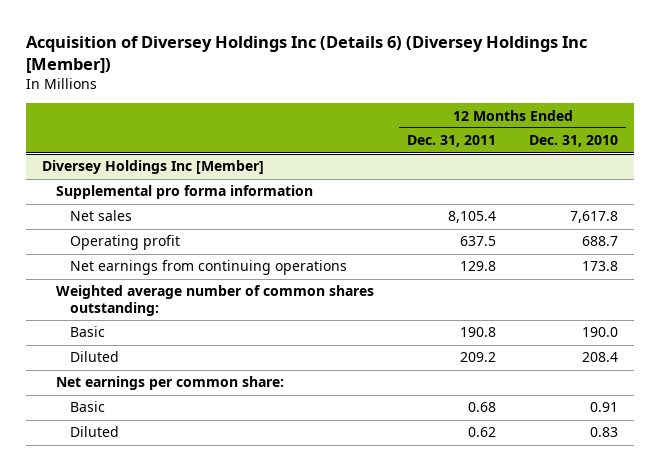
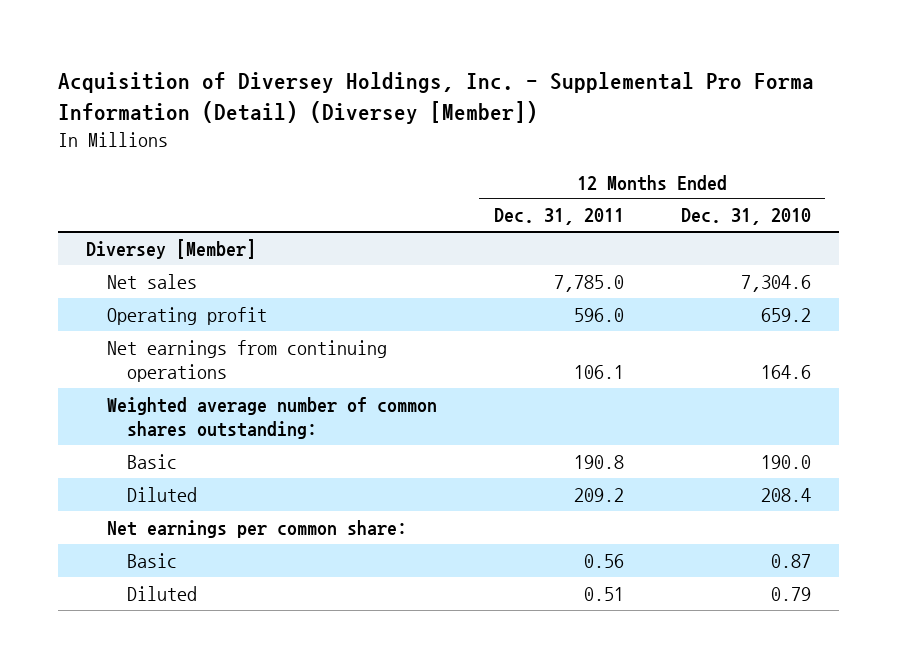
- Acquisition of Diversey Holdings Inc (Details 6) (Diversey Holdings Inc [Member])
+ Acquisition of Diversey Holdings, Inc. - Supplemental Pro Forma Information (Detail) (Diversey [Member])
- Diversey Holdings Inc [Member]
- Supplemental pro forma information
- Net sales | 8,105.4 | 7,617.8
- Operating profit | 637.5 | 688.7
- Net earnings from continuing operations | 129.8 | 173.8
+ Diversey [Member]
+ Net sales | 7,785.0 | 7,304.6
+ Operating profit | 596.0 | 659.2
+ Net earnings from continuing operations | 106.1 | 164.6
- Basic | 0.68 | 0.91
- Diluted | 0.62 | 0.83
+ Basic | 0.56 | 0.87
+ Diluted | 0.51 | 0.79

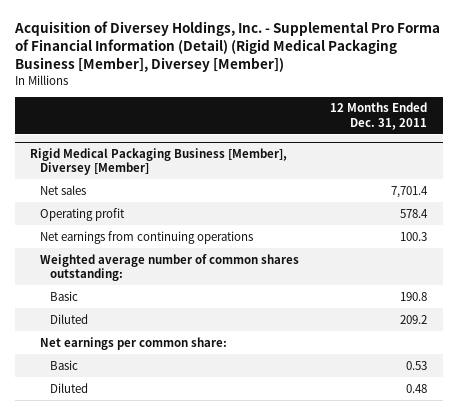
- Acquisition of Diversey Holdings, Inc. - Supplemental Pro Forma Information (Detail) (Diversey [Member])
+ Acquisition of Diversey Holdings, Inc. - Supplemental Pro Forma of Financial Information (Detail) (Rigid Medical Packaging Business [Member], Diversey [Member])
- | 12 Months Ended Dec. 31, 2011 | 12 Months Ended Dec. 31, 2010
+ | 12 Months Ended Dec. 31, 2011
- Diversey [Member]
- Net sales | 7,785.0 | 7,304.6
- Operating profit | 596.0 | 659.2
- Net earnings from continuing operations | 106.1 | 164.6
+ Rigid Medical Packaging Business [Member], Diversey [Member]
+ Net sales | 7,701.4
+ Operating profit | 578.4
+ Net earnings from continuing operations | 100.3
- Basic | 0.56 | 0.87
- Diluted | 0.51 | 0.79
+ Basic | 0.53
+ Diluted | 0.48

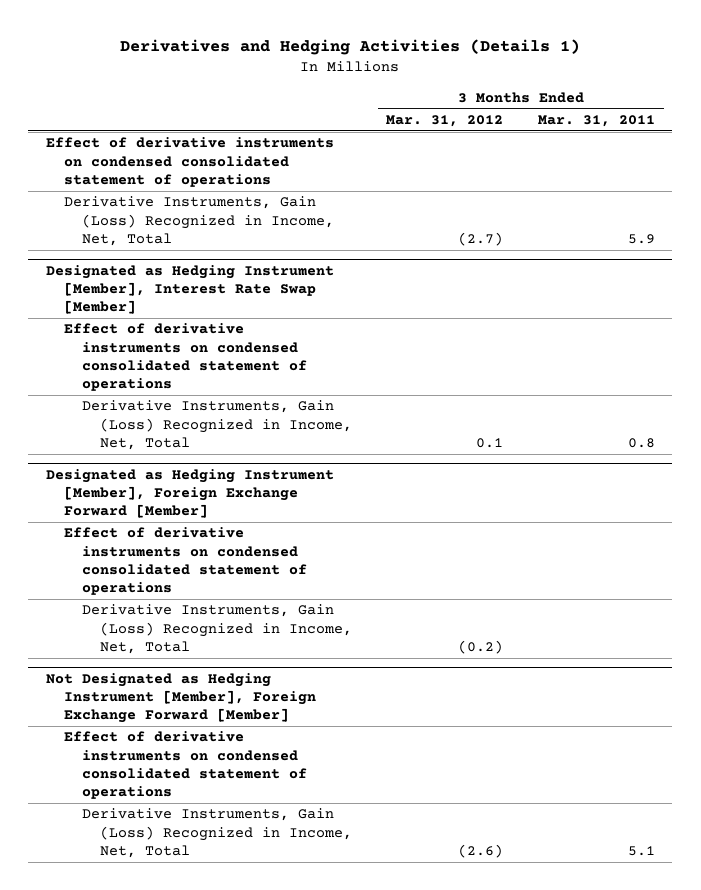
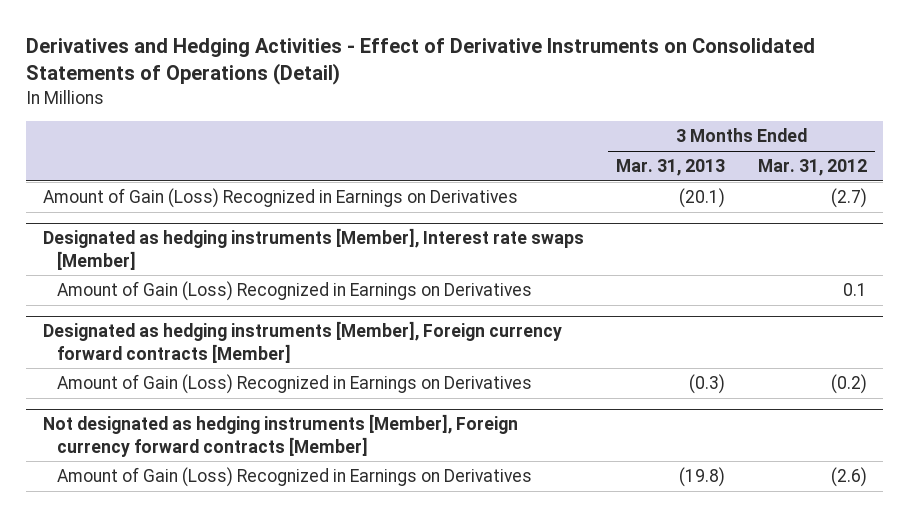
- Derivatives and Hedging Activities (Details 1)
+ Derivatives and Hedging Activities - Effect of Derivative Instruments on Consolidated Statements of Operations (Detail)
- | 3 Months Ended Mar. 31, 2012 | 3 Months Ended Mar. 31, 2011
+ | 3 Months Ended Mar. 31, 2013 | 3 Months Ended Mar. 31, 2012
- Effect of derivative instruments on condensed consolidated statement of operations
- Derivative Instruments, Gain (Loss) Recognized in Income, Net, Total | (2.7) | 5.9
- Designated as Hedging Instrument [Member], Interest Rate Swap [Member]
- Effect of derivative instruments on condensed consolidated statement of operations
- Derivative Instruments, Gain (Loss) Recognized in Income, Net, Total | 0.1 | 0.8
- Designated as Hedging Instrument [Member], Foreign Exchange Forward [Member]
- Effect of derivative instruments on condensed consolidated statement of operations
- Derivative Instruments, Gain (Loss) Recognized in Income, Net, Total | (0.2) |
- Not Designated as Hedging Instrument [Member], Foreign Exchange Forward [Member]
- Effect of derivative instruments on condensed consolidated statement of operations
- Derivative Instruments, Gain (Loss) Recognized in Income, Net, Total | (2.6) | 5.1
+ Amount of Gain (Loss) Recognized in Earnings on Derivatives | (20.1) | (2.7)
+ Designated as hedging instruments [Member], Interest rate swaps [Member]
+ Amount of Gain (Loss) Recognized in Earnings on Derivatives | | 0.1
+ Designated as hedging instruments [Member], Foreign currency forward contracts [Member]
+ Amount of Gain (Loss) Recognized in Earnings on Derivatives | (0.3) | (0.2)
+ Not designated as hedging instruments [Member], Foreign currency forward contracts [Member]
+ Amount of Gain (Loss) Recognized in Earnings on Derivatives | (19.8) | (2.6)

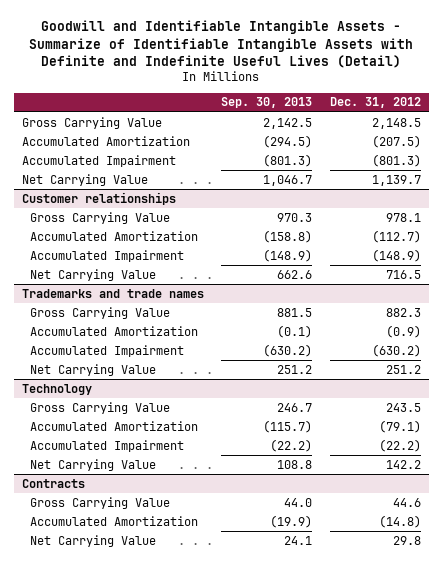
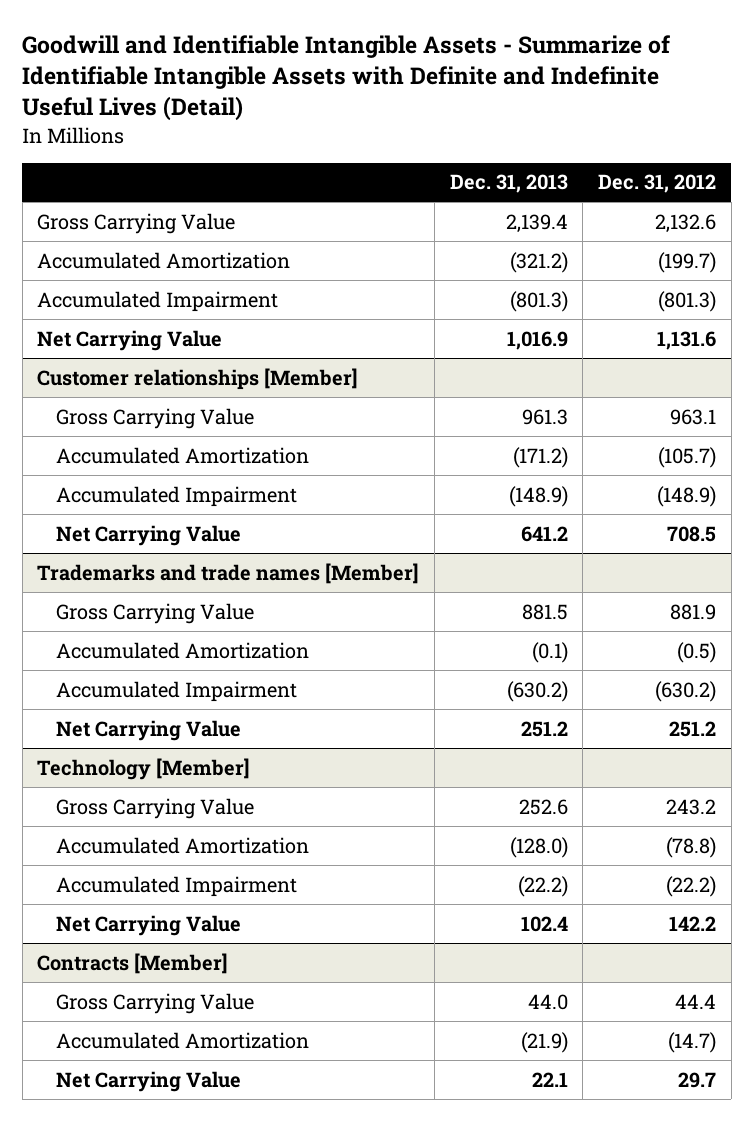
- | Sep. 30, 2013 | Dec. 31, 2012
+ | Dec. 31, 2013 | Dec. 31, 2012
- Gross Carrying Value | 2,142.5 | 2,148.5
- Accumulated Amortization | (294.5) | (207.5)
+ Gross Carrying Value | 2,139.4 | 2,132.6
+ Accumulated Amortization | (321.2) | (199.7)
- Net Carrying Value | 1,046.7 | 1,139.7
- Customer relationships
- Gross Carrying Value | 970.3 | 978.1
- Accumulated Amortization | (158.8) | (112.7)
+ Net Carrying Value | 1,016.9 | 1,131.6
+ Customer relationships [Member]
+ Gross Carrying Value | 961.3 | 963.1
+ Accumulated Amortization | (171.2) | (105.7)
- Net Carrying Value | 662.6 | 716.5
- Trademarks and trade names
- Gross Carrying Value | 881.5 | 882.3
- Accumulated Amortization | (0.1) | (0.9)
+ Net Carrying Value | 641.2 | 708.5
+ Trademarks and trade names [Member]
+ Gross Carrying Value | 881.5 | 881.9
+ Accumulated Amortization | (0.1) | (0.5)
- Technology
- Gross Carrying Value | 246.7 | 243.5
- Accumulated Amortization | (115.7) | (79.1)
+ Technology [Member]
+ Gross Carrying Value | 252.6 | 243.2
+ Accumulated Amortization | (128.0) | (78.8)
- Contracts
- Gross Carrying Value | 44.0 | 44.6
- Accumulated Amortization | (19.9) | (14.8)
- Net Carrying Value | 24.1 | 29.8
+ Contracts [Member]
+ Gross Carrying Value | 44.0 | 44.4
+ Accumulated Amortization | (21.9) | (14.7)
+ Net Carrying Value | 22.1 | 29.7

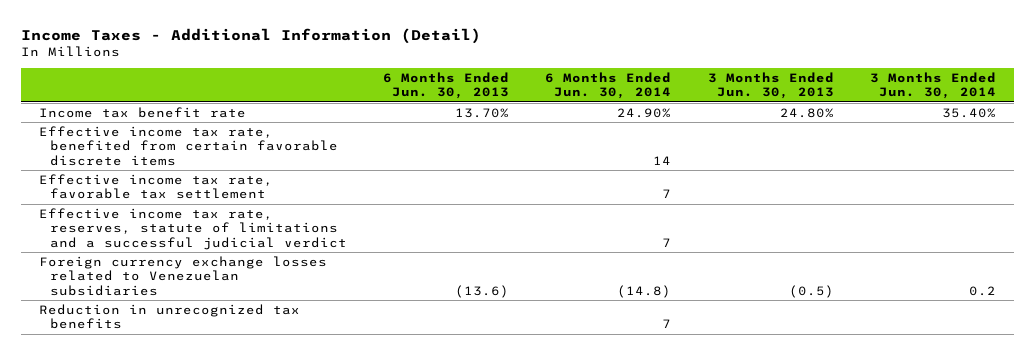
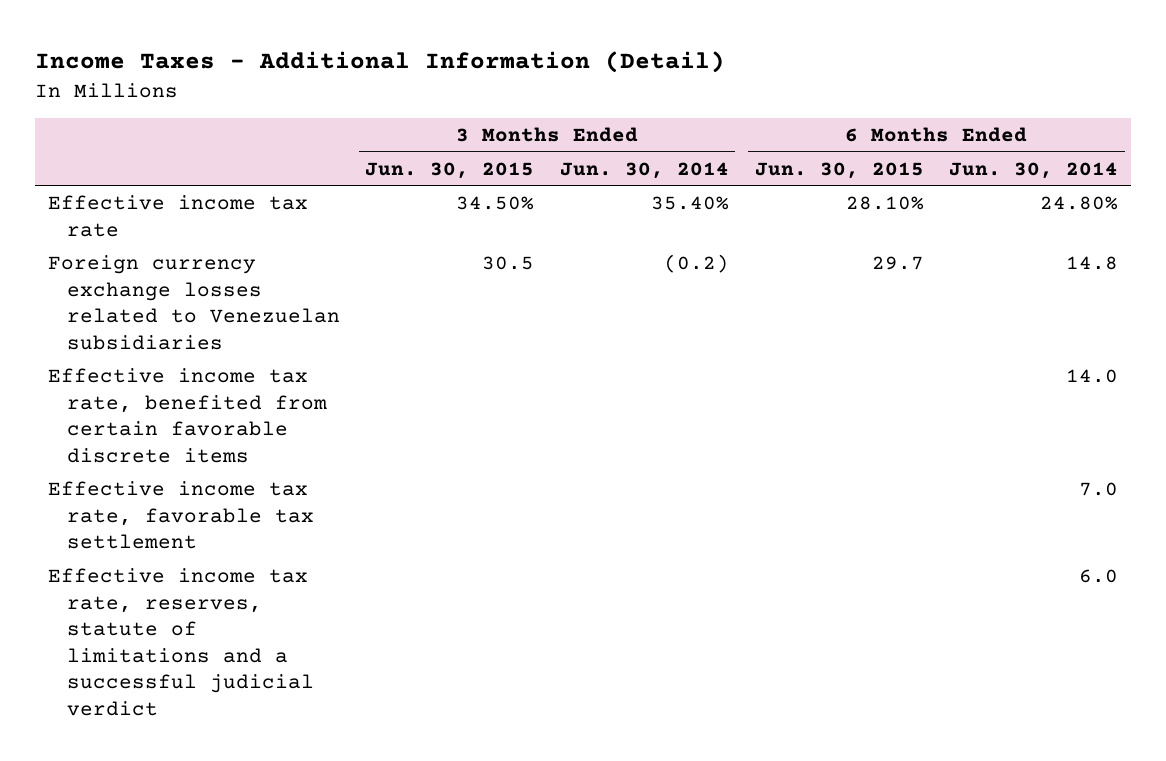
- | 6 Months Ended Jun. 30, 2013 | 6 Months Ended Jun. 30, 2014 | 3 Months Ended Jun. 30, 2013 | 3 Months Ended Jun. 30, 2014
+ | 3 Months Ended Jun. 30, 2015 | 3 Months Ended Jun. 30, 2014 | 6 Months Ended Jun. 30, 2015 | 6 Months Ended Jun. 30, 2014
- Income tax benefit rate | 13.70% | 24.90% | 24.80% | 35.40%
- Effective income tax rate, benefited from certain favorable discrete items | | 14 | |
- Effective income tax rate, favorable tax settlement | | 7 | |
- Effective income tax rate, reserves, statute of limitations and a successful judicial verdict | | 7 | |
- Foreign currency exchange losses related to Venezuelan subsidiaries | (13.6) | (14.8) | (0.5) | 0.2
- Reduction in unrecognized tax benefits | | 7 | |
+ Effective income tax rate | 34.50% | 35.40% | 28.10% | 24.80%
+ Foreign currency exchange losses related to Venezuelan subsidiaries | 30.5 | (0.2) | 29.7 | 14.8
+ Effective income tax rate, benefited from certain favorable discrete items | | | | 14.0
+ Effective income tax rate, favorable tax settlement | | | | 7.0
+ Effective income tax rate, reserves, statute of limitations and a successful judicial verdict | | | | 6.0

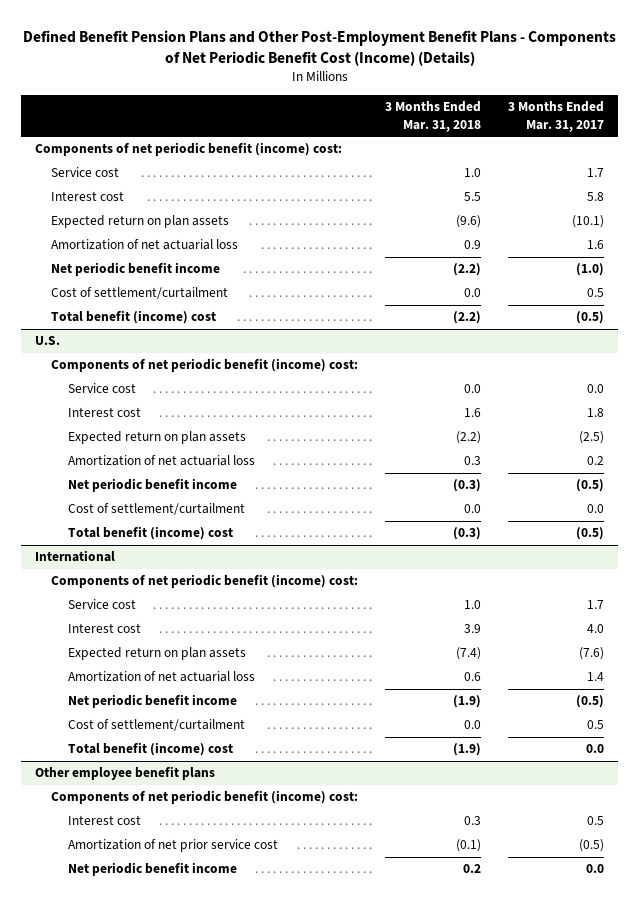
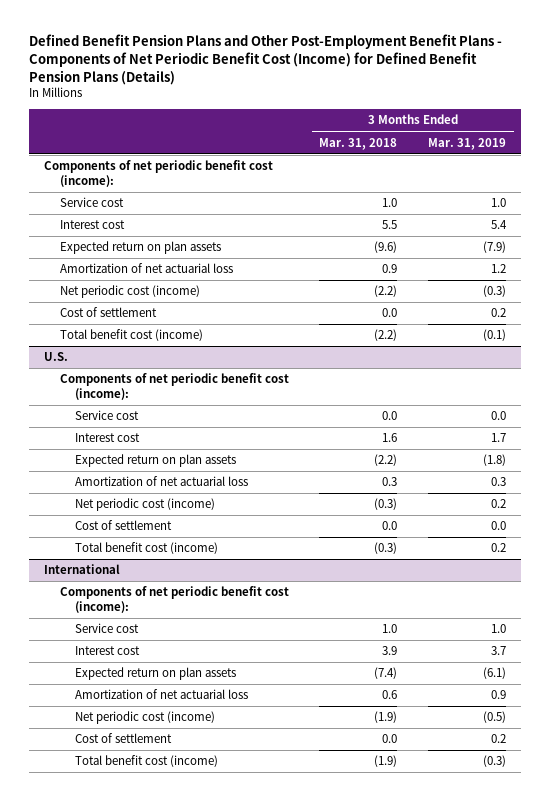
- Defined Benefit Pension Plans and Other Post-Employment Benefit Plans - Components of Net Periodic Benefit Cost (Income) (Details)
+ Defined Benefit Pension Plans and Other Post-Employment Benefit Plans - Components of Net Periodic Benefit Cost (Income) for Defined Benefit Pension Plans (Details)
- | 3 Months Ended Mar. 31, 2018 | 3 Months Ended Mar. 31, 2017
+ | 3 Months Ended Mar. 31, 2018 | 3 Months Ended Mar. 31, 2019
- Components of net periodic benefit (income) cost:
+ Components of net periodic benefit cost (income):
- Net periodic benefit income | (2.2) | (1.0)
- Cost of settlement/curtailment | 0.0 | 0.5
- Total benefit (income) cost | (2.2) | (0.5)
+ Net periodic cost (income) | (2.2) | (0.3)
+ Cost of settlement | 0.0 | 0.2
+ Total benefit cost (income) | (2.2) | (0.1)
@ U.S.
- Components of net periodic benefit (income) cost:
+ Components of net periodic benefit cost (income):
- Net periodic benefit income | (0.3) | (0.5)
- Cost of settlement/curtailment | 0.0 | 0.0
- Total benefit (income) cost | (0.3) | (0.5)
+ Net periodic cost (income) | (0.3) | 0.2
+ Cost of settlement | 0.0 | 0.0
+ Total benefit cost (income) | (0.3) | 0.2
@ International
- Components of net periodic benefit (income) cost:
+ Components of net periodic benefit cost (income):
- Net periodic benefit income | (1.9) | (0.5)
- Cost of settlement/curtailment | 0.0 | 0.5
- Total benefit (income) cost | (1.9) | 0.0
- Other employee benefit plans
- Components of net periodic benefit (income) cost:
- Interest cost | 0.3 | 0.5
- Amortization of net prior service cost | (0.1) | (0.5)
- Net periodic benefit income | 0.2 | 0.0
@ International
+ Net periodic cost (income) | (1.9) | (0.5)
+ Cost of settlement | 0.0 | 0.2
+ Total benefit cost (income) | (1.9) | (0.3)

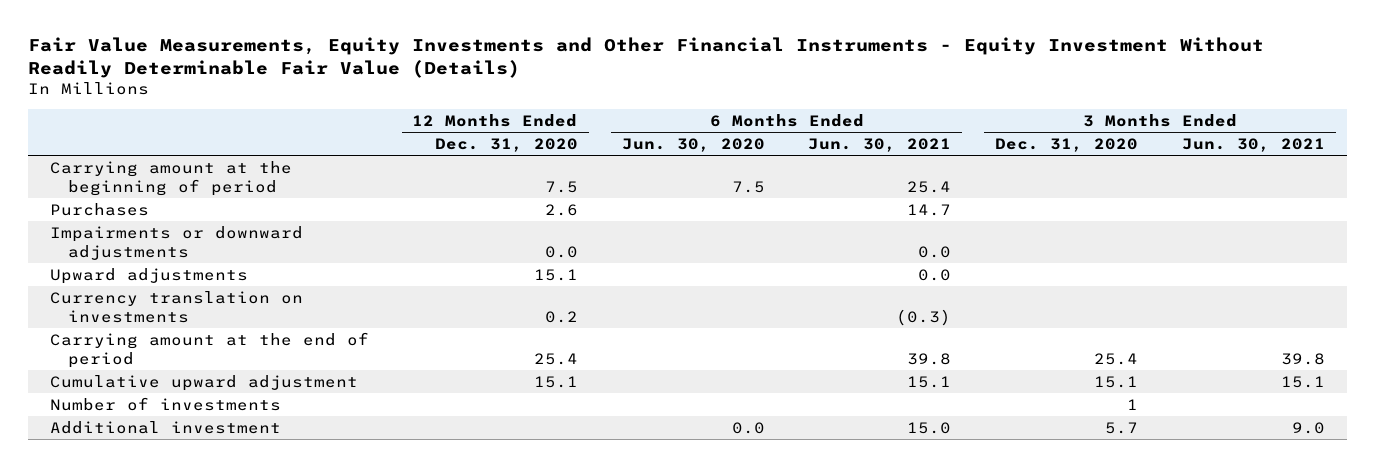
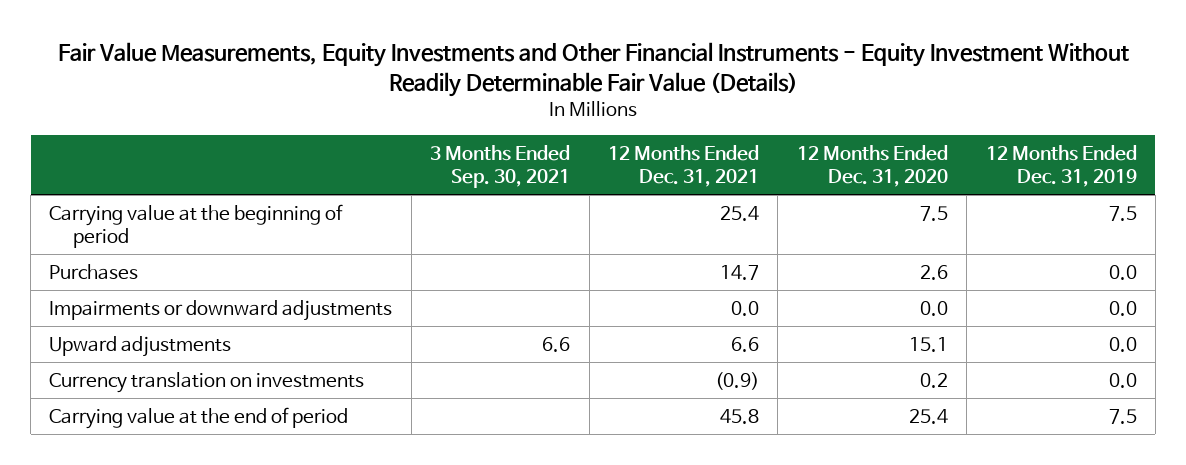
- | 12 Months Ended Dec. 31, 2020 | 6 Months Ended Jun. 30, 2020 | 6 Months Ended Jun. 30, 2021 | 3 Months Ended Dec. 31, 2020 | 3 Months Ended Jun. 30, 2021
+ | 3 Months Ended Sep. 30, 2021 | 12 Months Ended Dec. 31, 2021 | 12 Months Ended Dec. 31, 2020 | 12 Months Ended Dec. 31, 2019
- Carrying amount at the beginning of period | 7.5 | 7.5 | 25.4 | |
+ Carrying value at the beginning of period | | 25.4 | 7.5 | 7.5
- Carrying amount at the end of period | 25.4 | | 39.8 | 25.4 | 39.8
- Cumulative upward adjustment | 15.1 | | 15.1 | 15.1 | 15.1
- Number of investments | | | | 1 |
- Additional investment | | 0.0 | 15.0 | 5.7 | 9.0
+ Carrying value at the end of period | | 45.8 | 25.4 | 7.5

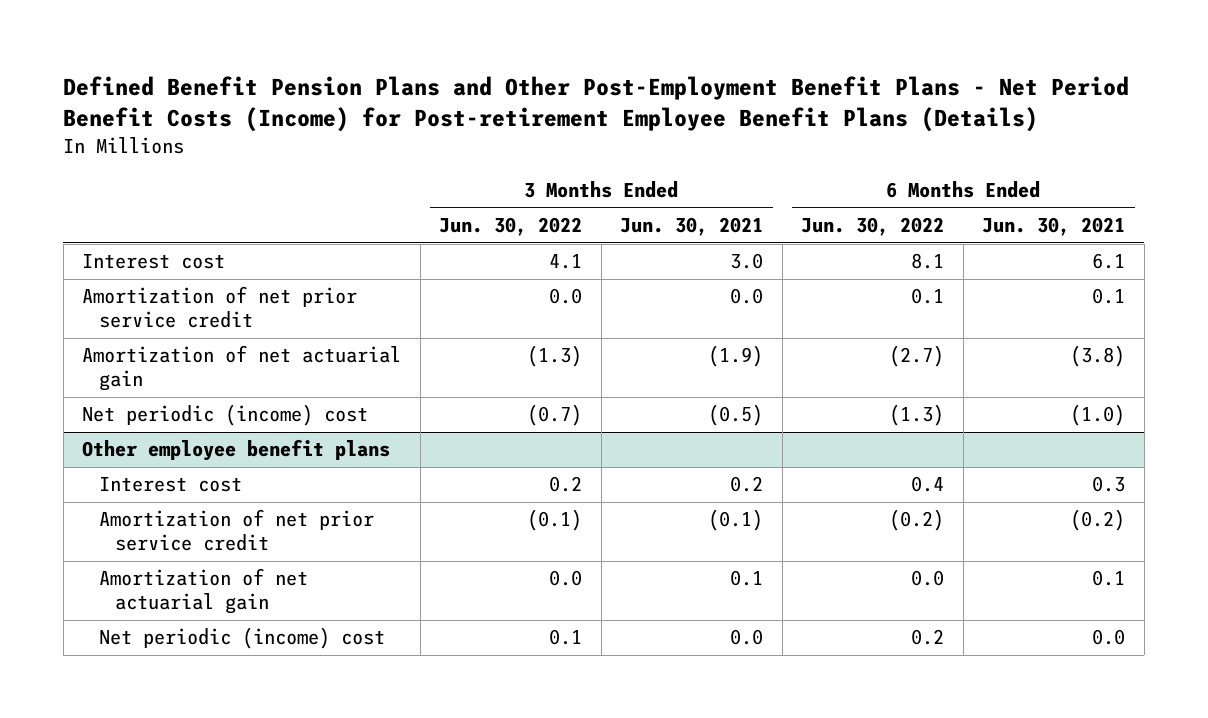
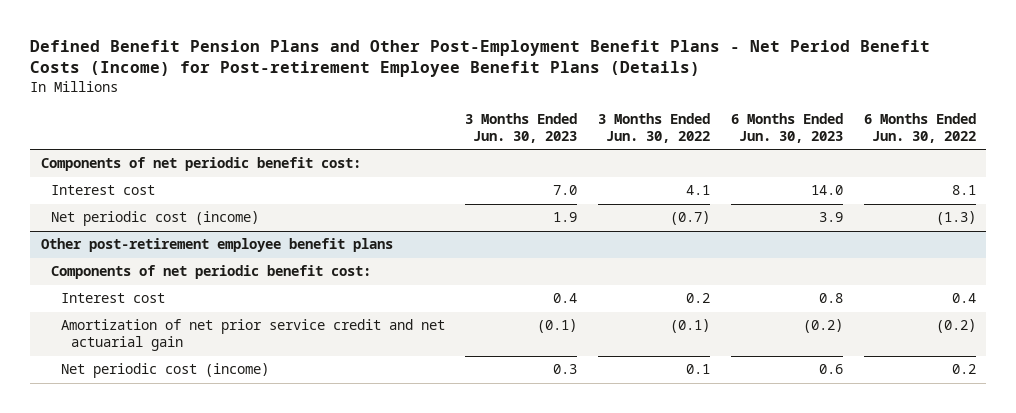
- | 3 Months Ended Jun. 30, 2022 | 3 Months Ended Jun. 30, 2021 | 6 Months Ended Jun. 30, 2022 | 6 Months Ended Jun. 30, 2021
+ | 3 Months Ended Jun. 30, 2023 | 3 Months Ended Jun. 30, 2022 | 6 Months Ended Jun. 30, 2023 | 6 Months Ended Jun. 30, 2022
+ Components of net periodic benefit cost:
- Amortization of net prior service credit | 0.0 | 0.0 | 0.1 | 0.1
- Amortization of net actuarial gain | (1.3) | (1.9) | (2.7) | (3.8)
- Net periodic (income) cost | (0.7) | (0.5) | (1.3) | (1.0)
- Other employee benefit plans
+ Net periodic cost (income) | 1.9 | (0.7) | 3.9 | (1.3)
+ Other post-retirement employee benefit plans
+ Components of net periodic benefit cost:
- Amortization of net prior service credit | (0.1) | (0.1) | (0.2) | (0.2)
- Amortization of net actuarial gain | 0.0 | 0.1 | 0.0 | 0.1
- Net periodic (income) cost | 0.1 | 0.0 | 0.2 | 0.0
+ Amortization of net prior service credit and net actuarial gain | (0.1) | (0.1) | (0.2) | (0.2)
+ Net periodic cost (income) | 0.3 | 0.1 | 0.6 | 0.2

